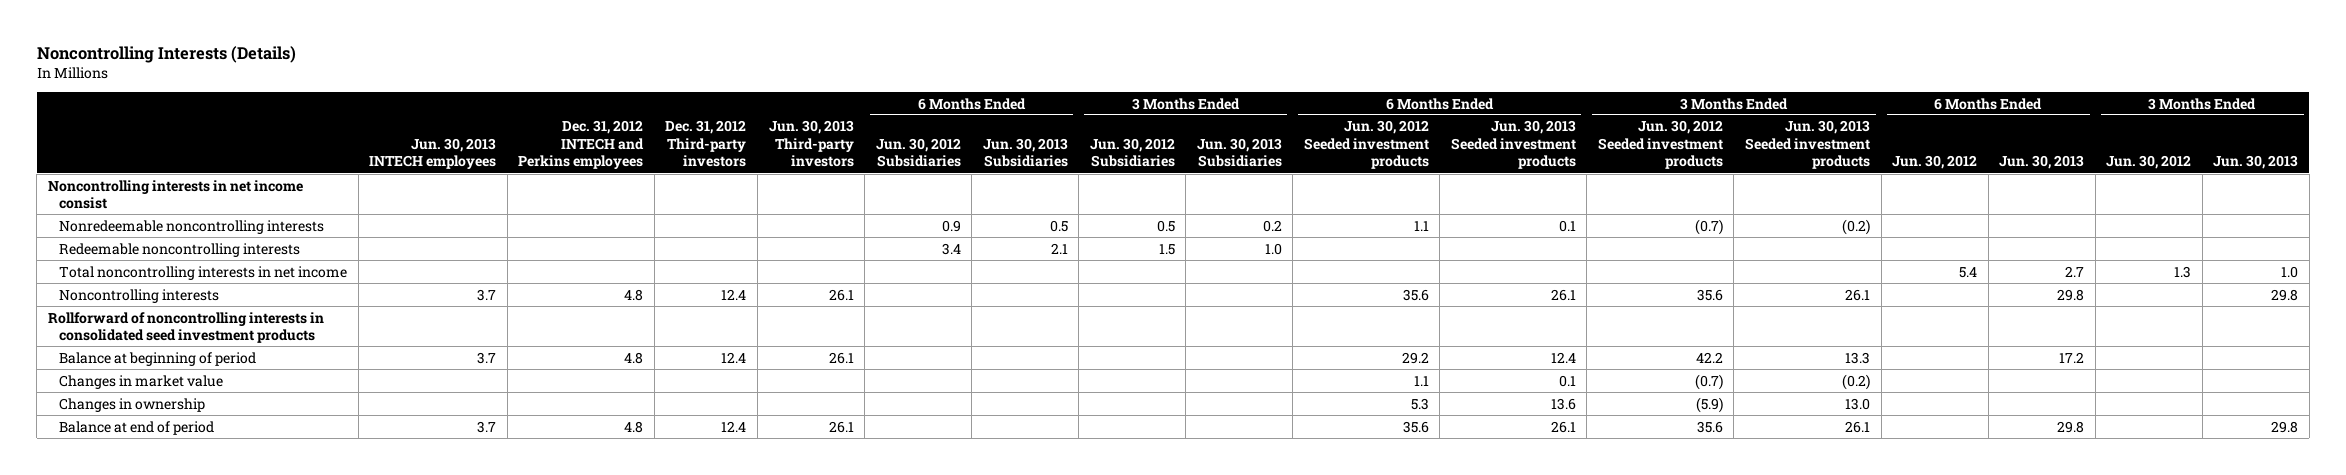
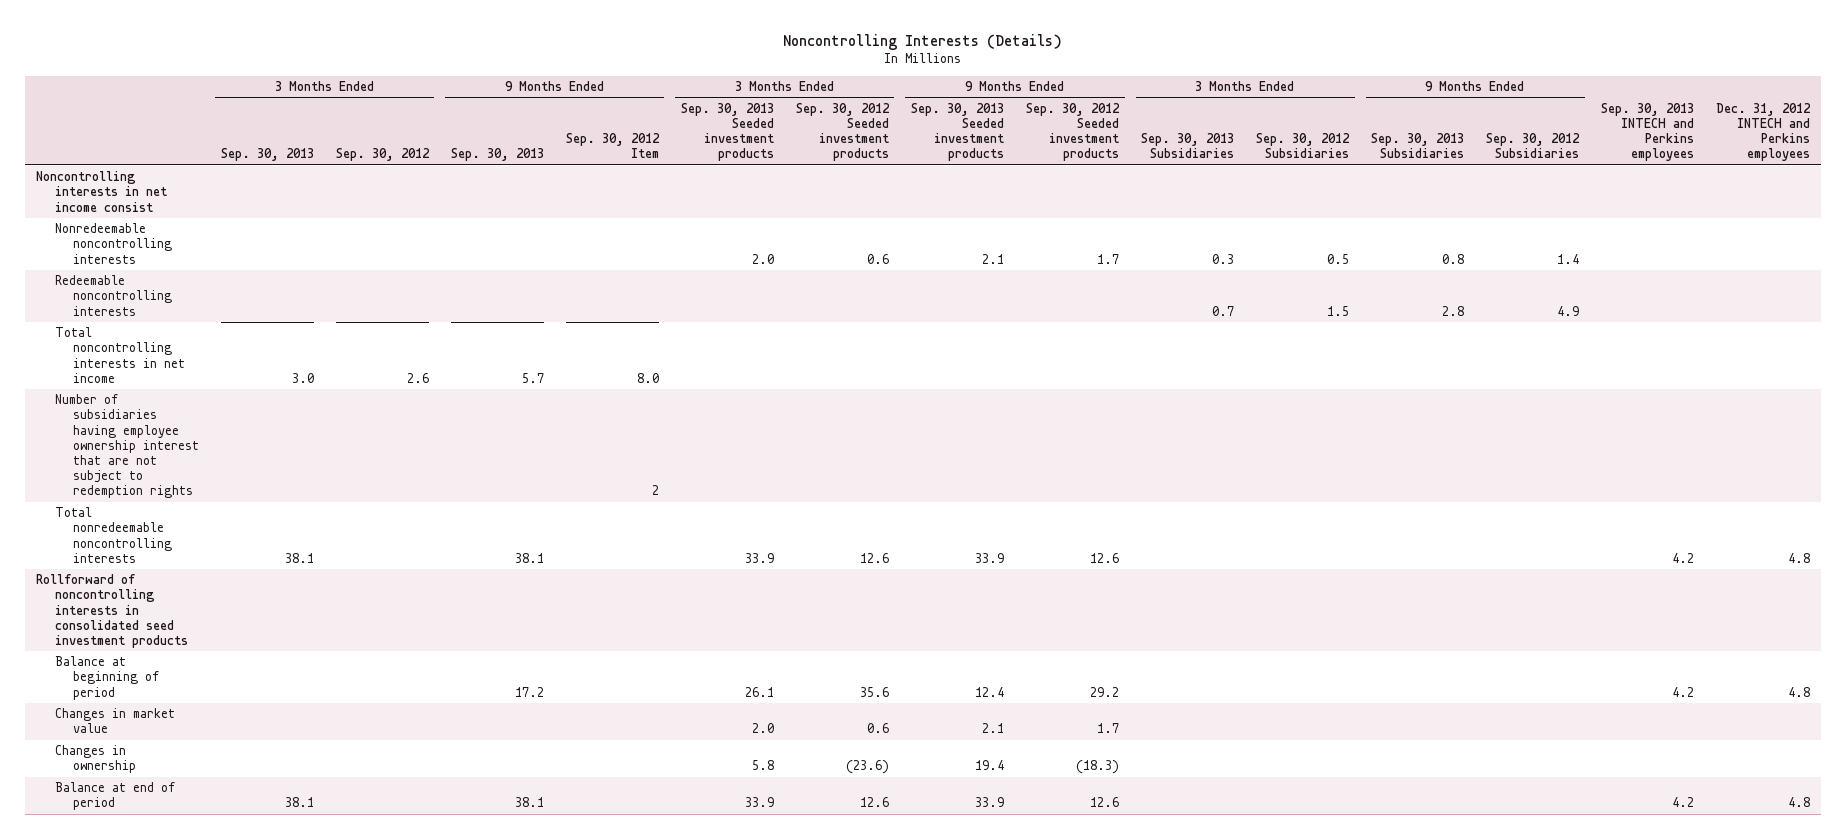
- | Jun. 30, 2013 INTECH employees | Dec. 31, 2012 INTECH and Perkins employees | Dec. 31, 2012 Third-party investors | Jun. 30, 2013 Third-party investors | 6 Months Ended Jun. 30, 2012 Subsidiaries | 6 Months Ended Jun. 30, 2013 Subsidiaries | 3 Months Ended Jun. 30, 2012 Subsidiaries | 3 Months Ended Jun. 30, 2013 Subsidiaries | 6 Months Ended Jun. 30, 2012 Seeded investment products | 6 Months Ended Jun. 30, 2013 Seeded investment products | 3 Months Ended Jun. 30, 2012 Seeded investment products | 3 Months Ended Jun. 30, 2013 Seeded investment products | 6 Months Ended Jun. 30, 2012 | 6 Months Ended Jun. 30, 2013 | 3 Months Ended Jun. 30, 2012 | 3 Months Ended Jun. 30, 2013
+ | 3 Months Ended Sep. 30, 2013 | 3 Months Ended Sep. 30, 2012 | 9 Months Ended Sep. 30, 2013 | 9 Months Ended Sep. 30, 2012 Item | 3 Months Ended Sep. 30, 2013 Seeded investment products | 3 Months Ended Sep. 30, 2012 Seeded investment products | 9 Months Ended Sep. 30, 2013 Seeded investment products | 9 Months Ended Sep. 30, 2012 Seeded investment products | 3 Months Ended Sep. 30, 2013 Subsidiaries | 3 Months Ended Sep. 30, 2012 Subsidiaries | 9 Months Ended Sep. 30, 2013 Subsidiaries | 9 Months Ended Sep. 30, 2012 Subsidiaries | Sep. 30, 2013 INTECH and Perkins employees | Dec. 31, 2012 INTECH and Perkins employees
- Noncontrolling interests | 3.7 | 4.8 | 12.4 | 26.1 | | | | | 35.6 | 26.1 | 35.6 | 26.1 | | 29.8 | | 29.8
+ Number of subsidiaries having employee ownership interest that are not subject to redemption rights | | | | 2 | | | | | | | | | |
+ Total nonredeemable noncontrolling interests | 38.1 | | 38.1 | | 33.9 | 12.6 | 33.9 | 12.6 | | | | | 4.2 | 4.8

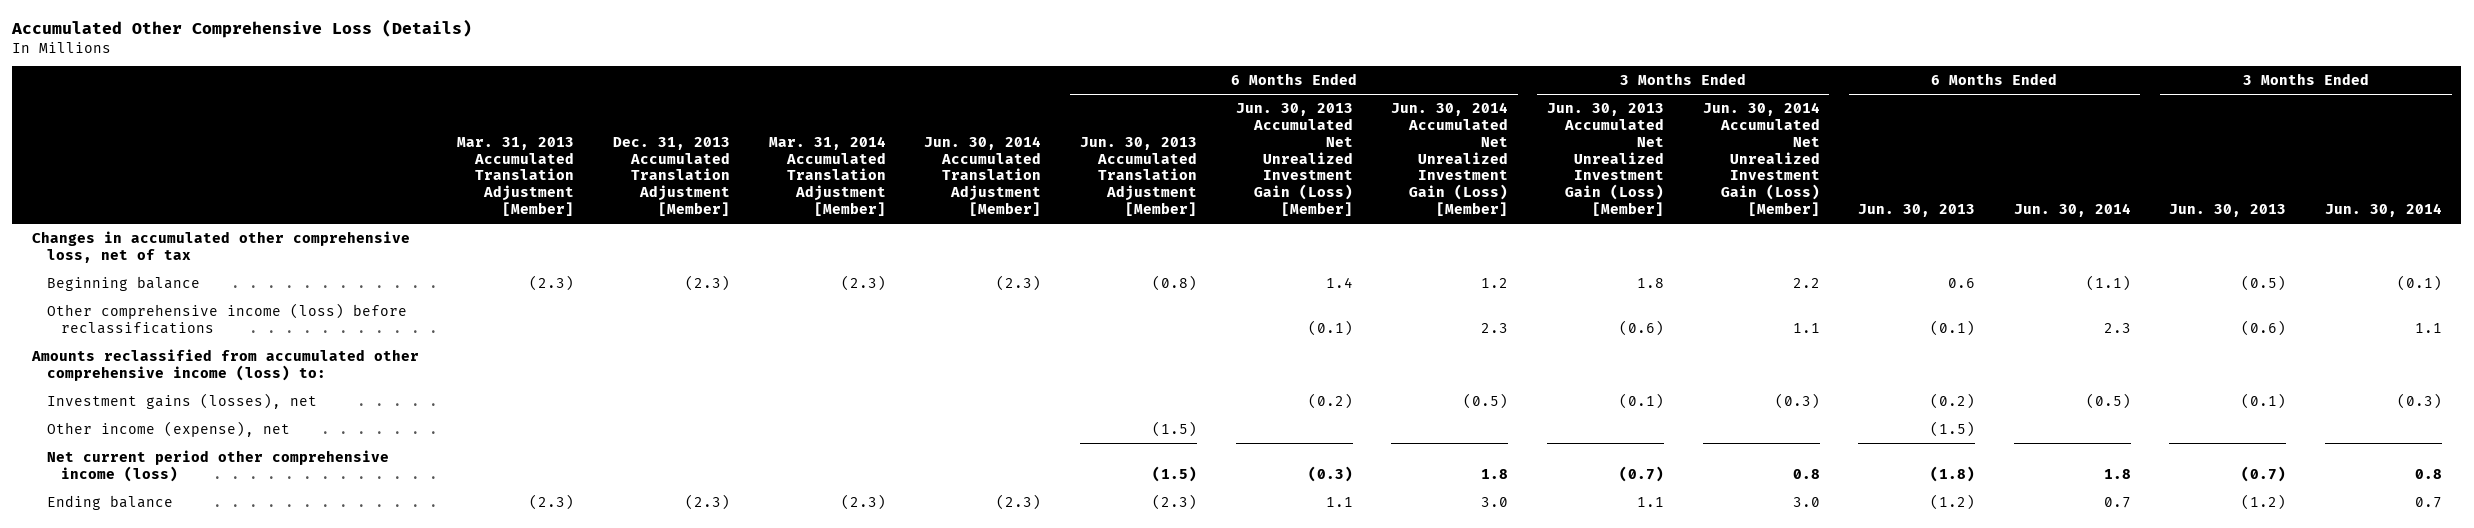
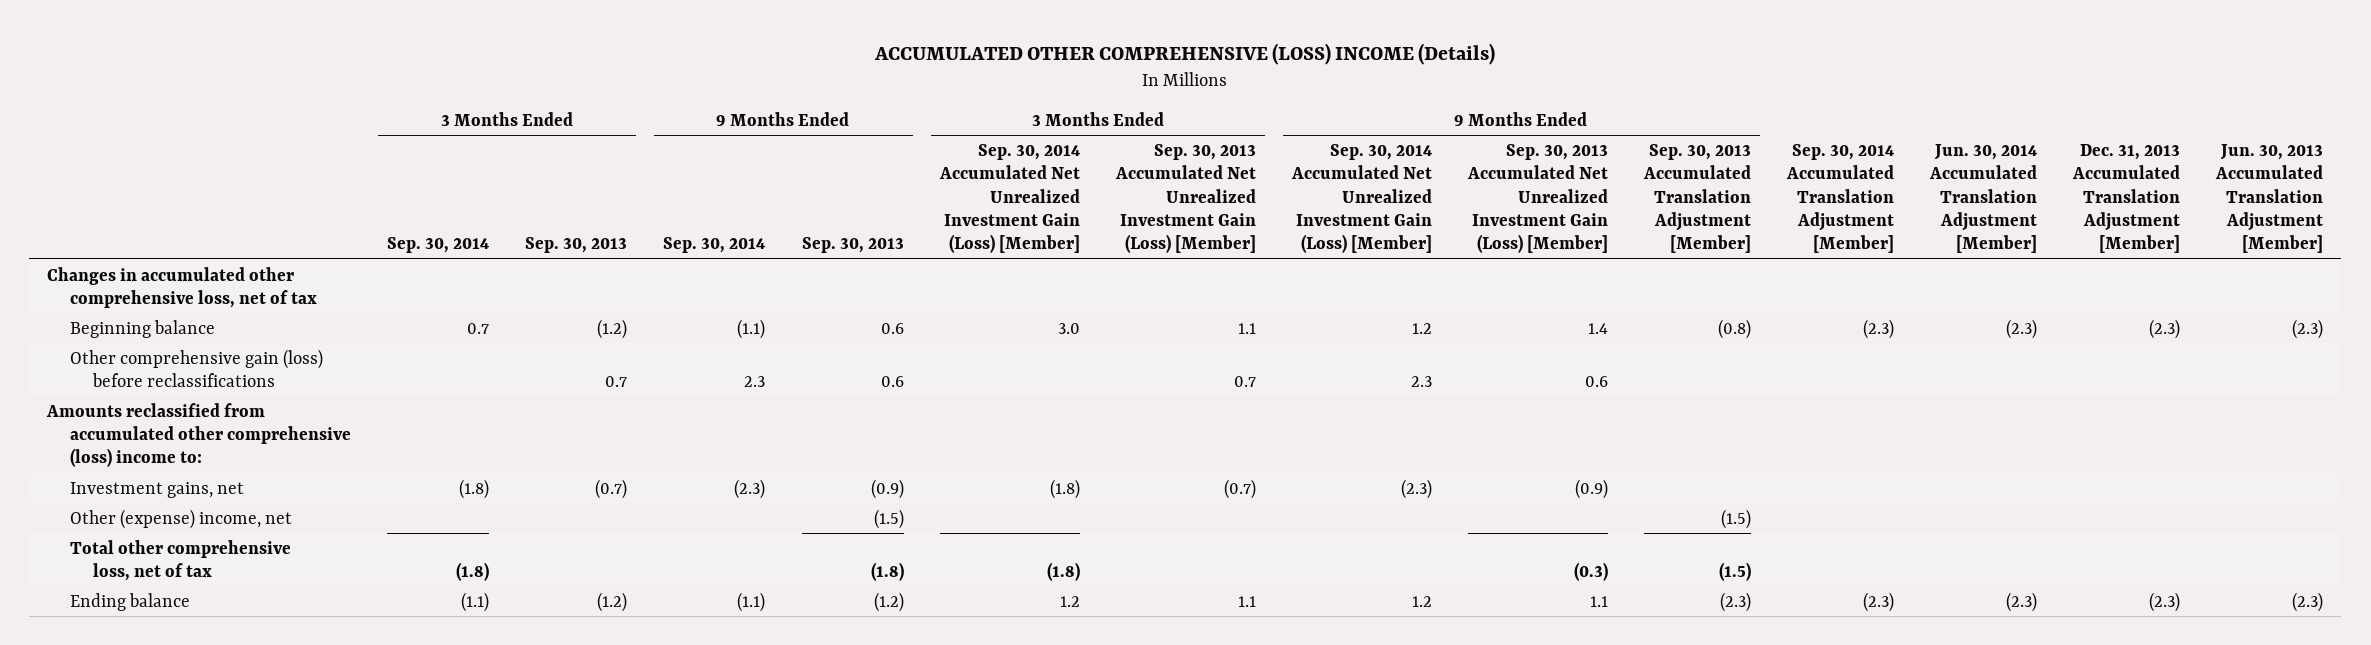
- Accumulated Other Comprehensive Loss (Details)
+ ACCUMULATED OTHER COMPREHENSIVE (LOSS) INCOME (Details)
- | Mar. 31, 2013 Accumulated Translation Adjustment [Member] | Dec. 31, 2013 Accumulated Translation Adjustment [Member] | Mar. 31, 2014 Accumulated Translation Adjustment [Member] | Jun. 30, 2014 Accumulated Translation Adjustment [Member] | 6 Months Ended Jun. 30, 2013 Accumulated Translation Adjustment [Member] | 6 Months Ended Jun. 30, 2013 Accumulated Net Unrealized Investment Gain (Loss) [Member] | 6 Months Ended Jun. 30, 2014 Accumulated Net Unrealized Investment Gain (Loss) [Member] | 3 Months Ended Jun. 30, 2013 Accumulated Net Unrealized Investment Gain (Loss) [Member] | 3 Months Ended Jun. 30, 2014 Accumulated Net Unrealized Investment Gain (Loss) [Member] | 6 Months Ended Jun. 30, 2013 | 6 Months Ended Jun. 30, 2014 | 3 Months Ended Jun. 30, 2013 | 3 Months Ended Jun. 30, 2014
+ | 3 Months Ended Sep. 30, 2014 | 3 Months Ended Sep. 30, 2013 | 9 Months Ended Sep. 30, 2014 | 9 Months Ended Sep. 30, 2013 | 3 Months Ended Sep. 30, 2014 Accumulated Net Unrealized Investment Gain (Loss) [Member] | 3 Months Ended Sep. 30, 2013 Accumulated Net Unrealized Investment Gain (Loss) [Member] | 9 Months Ended Sep. 30, 2014 Accumulated Net Unrealized Investment Gain (Loss) [Member] | 9 Months Ended Sep. 30, 2013 Accumulated Net Unrealized Investment Gain (Loss) [Member] | 9 Months Ended Sep. 30, 2013 Accumulated Translation Adjustment [Member] | Sep. 30, 2014 Accumulated Translation Adjustment [Member] | Jun. 30, 2014 Accumulated Translation Adjustment [Member] | Dec. 31, 2013 Accumulated Translation Adjustment [Member] | Jun. 30, 2013 Accumulated Translation Adjustment [Member]
- Other comprehensive income (loss) before reclassifications | | | | | | (0.1) | 2.3 | (0.6) | 1.1 | (0.1) | 2.3 | (0.6) | 1.1
- Amounts reclassified from accumulated other comprehensive income (loss) to:
- Investment gains (losses), net | | | | | | (0.2) | (0.5) | (0.1) | (0.3) | (0.2) | (0.5) | (0.1) | (0.3)
- Other income (expense), net | | | | | (1.5) | | | | | (1.5) | | |
- Net current period other comprehensive income (loss) | | | | | (1.5) | (0.3) | 1.8 | (0.7) | 0.8 | (1.8) | 1.8 | (0.7) | 0.8
+ Other comprehensive gain (loss) before reclassifications | | 0.7 | 2.3 | 0.6 | | 0.7 | 2.3 | 0.6 | | | | |
+ Amounts reclassified from accumulated other comprehensive (loss) income to:
+ Investment gains, net | (1.8) | (0.7) | (2.3) | (0.9) | (1.8) | (0.7) | (2.3) | (0.9) | | | | |
+ Other (expense) income, net | | | | (1.5) | | | | | (1.5) | | | |
+ Total other comprehensive loss, net of tax | (1.8) | | | (1.8) | (1.8) | | | (0.3) | (1.5) | | | |

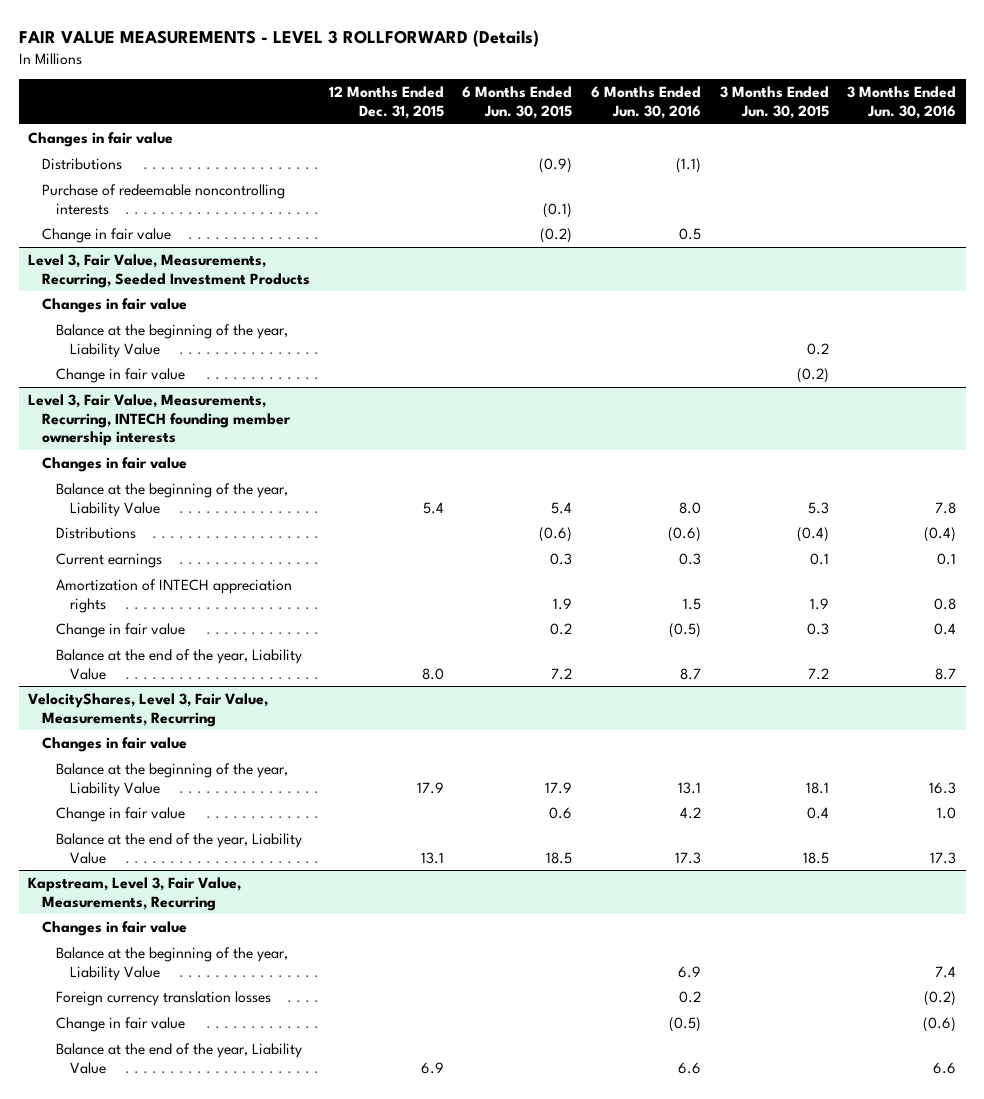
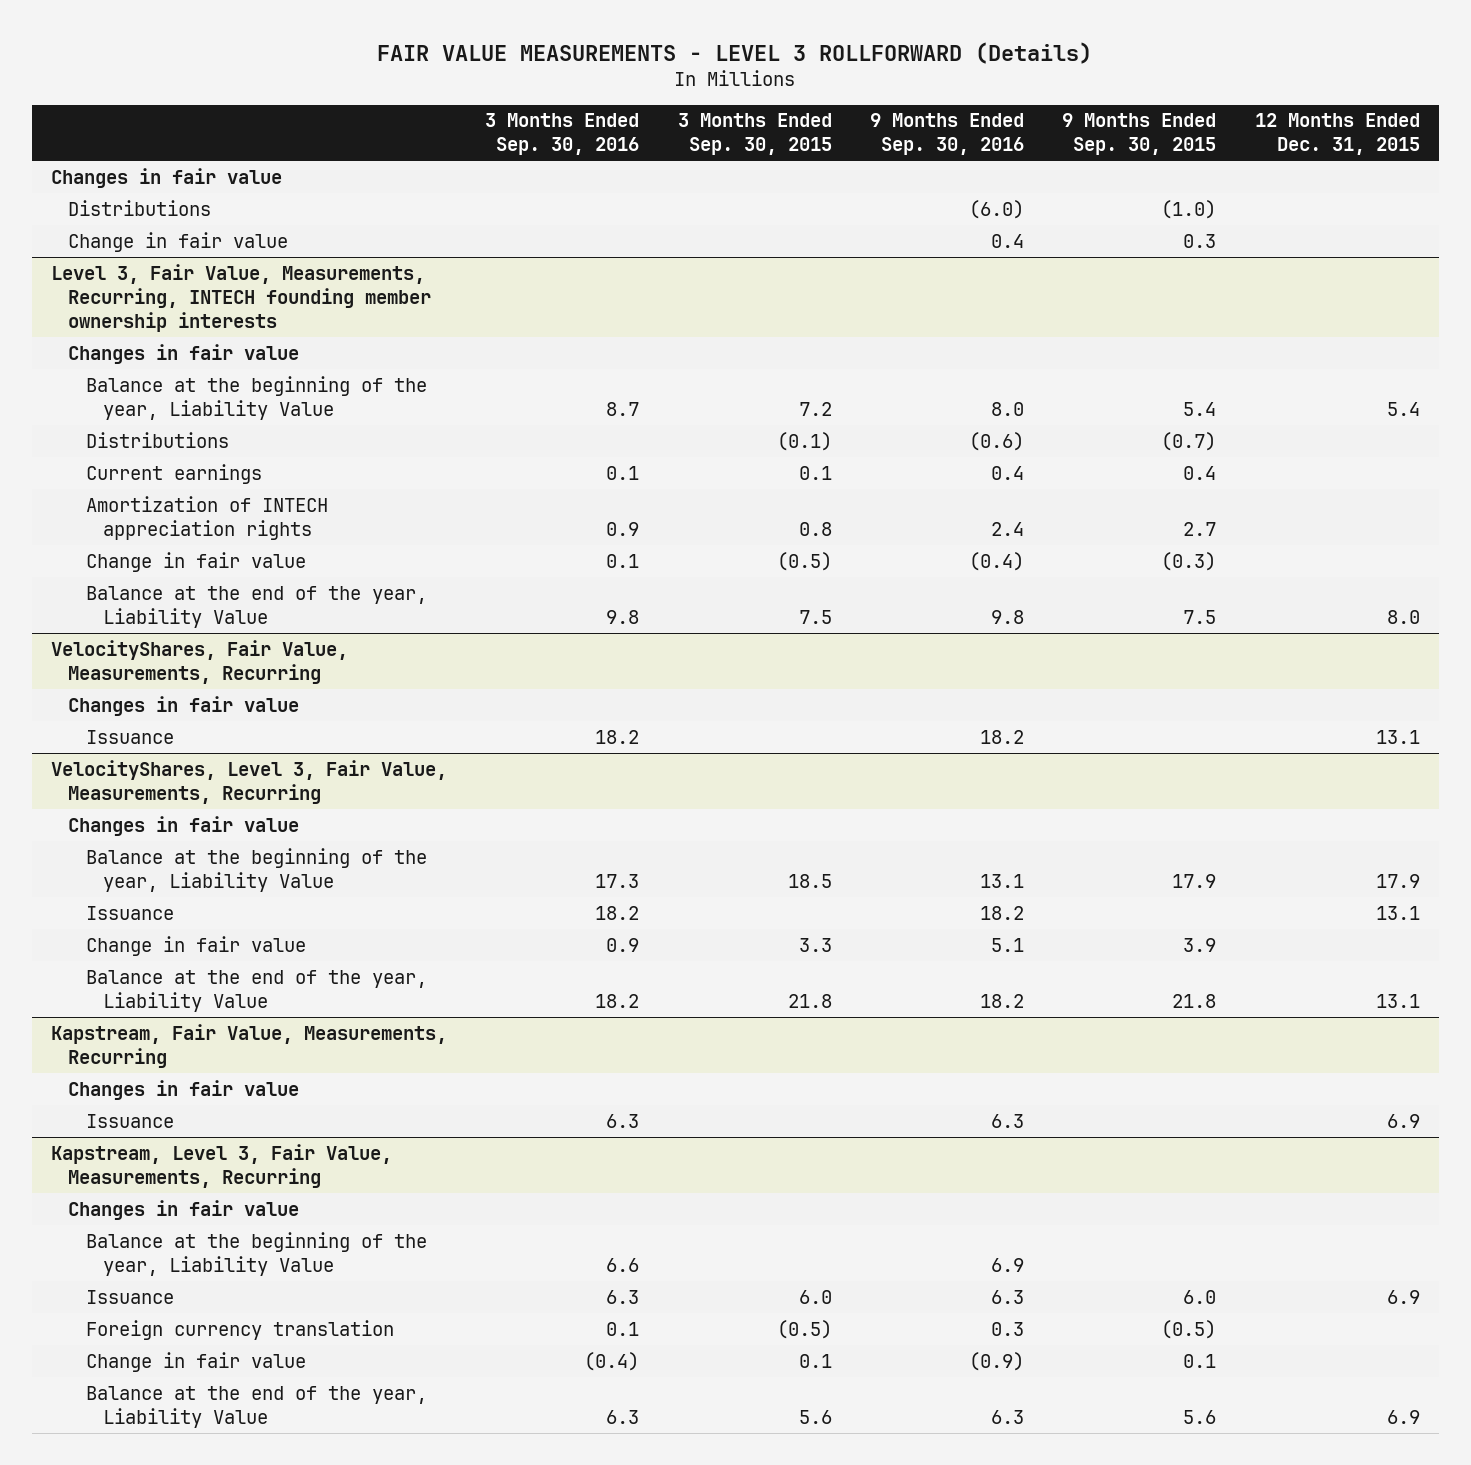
- | 12 Months Ended Dec. 31, 2015 | 6 Months Ended Jun. 30, 2015 | 6 Months Ended Jun. 30, 2016 | 3 Months Ended Jun. 30, 2015 | 3 Months Ended Jun. 30, 2016
+ | 3 Months Ended Sep. 30, 2016 | 3 Months Ended Sep. 30, 2015 | 9 Months Ended Sep. 30, 2016 | 9 Months Ended Sep. 30, 2015 | 12 Months Ended Dec. 31, 2015
- Purchase of redeemable noncontrolling interests | | (0.1) | | |
- Level 3, Fair Value, Measurements, Recurring, Seeded Investment Products
- Changes in fair value
- Balance at the beginning of the year, Liability Value | | | | 0.2 |
- Change in fair value | | | | (0.2) |
+ VelocityShares, Fair Value, Measurements, Recurring
+ Changes in fair value
+ Issuance | 18.2 | | 18.2 | | 13.1
@ VelocityShares, Level 3, Fair Value, Measurements, Recurring
+ Issuance | 18.2 | | 18.2 | | 13.1
+ Kapstream, Fair Value, Measurements, Recurring
+ Changes in fair value
+ Issuance | 6.3 | | 6.3 | | 6.9
@ Kapstream, Level 3, Fair Value, Measurements, Recurring
- Foreign currency translation losses | | | 0.2 | | (0.2)
+ Issuance | 6.3 | 6.0 | 6.3 | 6.0 | 6.9
+ Foreign currency translation | 0.1 | (0.5) | 0.3 | (0.5) |

